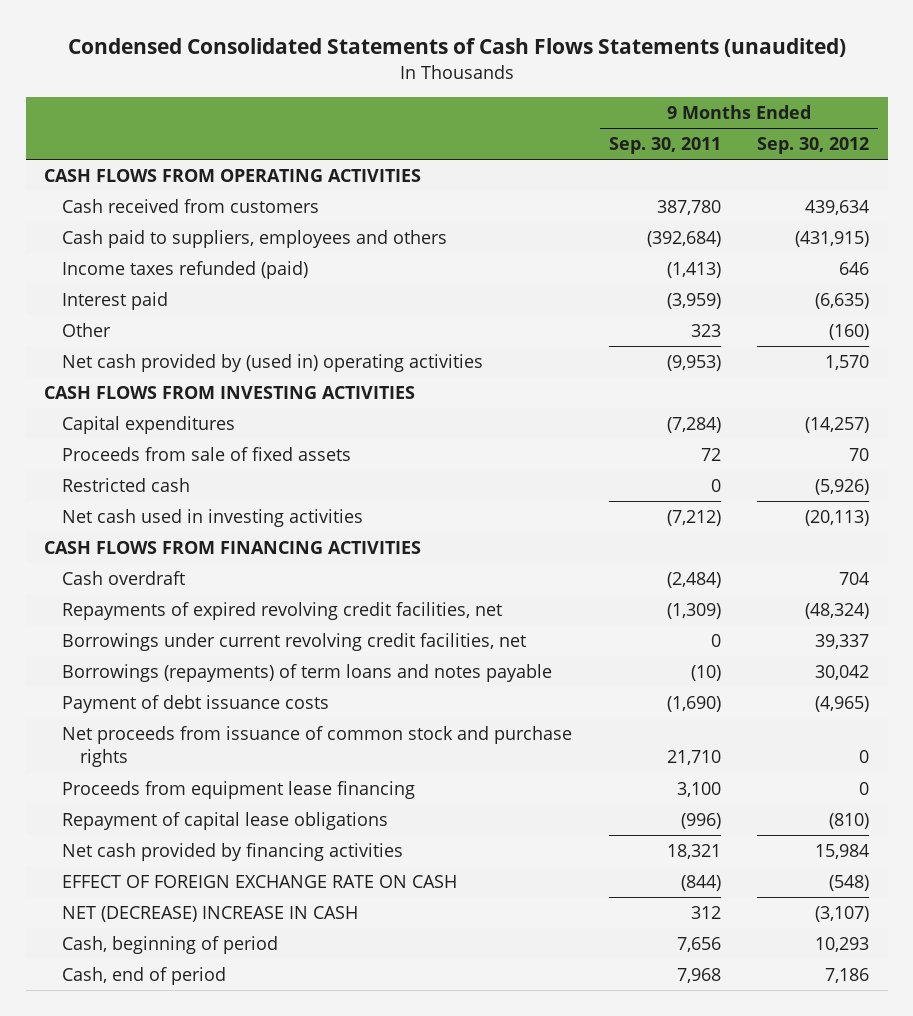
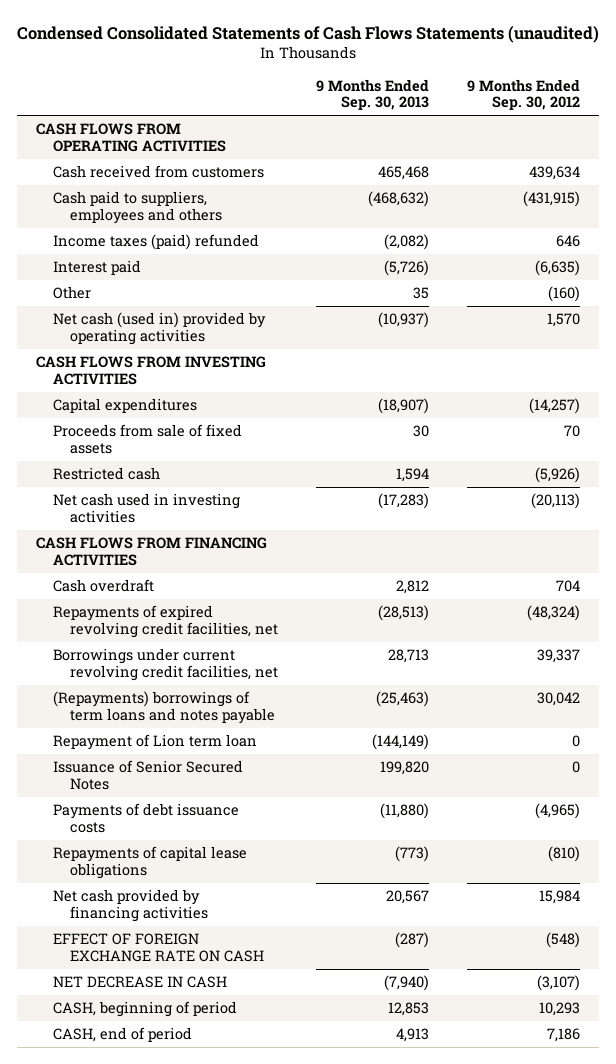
- | 9 Months Ended Sep. 30, 2011 | 9 Months Ended Sep. 30, 2012
+ | 9 Months Ended Sep. 30, 2013 | 9 Months Ended Sep. 30, 2012
- Income taxes refunded (paid) | (1,413) | 646
+ Income taxes (paid) refunded | (2,082) | 646
- Net cash provided by (used in) operating activities | (9,953) | 1,570
+ Net cash (used in) provided by operating activities | (10,937) | 1,570
- Borrowings (repayments) of term loans and notes payable | (10) | 30,042
- Payment of debt issuance costs | (1,690) | (4,965)
- Net proceeds from issuance of common stock and purchase rights | 21,710 | 0
- Proceeds from equipment lease financing | 3,100 | 0
- Repayment of capital lease obligations | (996) | (810)
+ (Repayments) borrowings of term loans and notes payable | (25,463) | 30,042
+ Repayment of Lion term loan | (144,149) | 0
+ Issuance of Senior Secured Notes | 199,820 | 0
+ Payments of debt issuance costs | (11,880) | (4,965)
+ Repayments of capital lease obligations | (773) | (810)
- NET (DECREASE) INCREASE IN CASH | 312 | (3,107)
- Cash, beginning of period | 7,656 | 10,293
- Cash, end of period | 7,968 | 7,186
+ NET DECREASE IN CASH | (7,940) | (3,107)
+ CASH, beginning of period | 12,853 | 10,293
+ CASH, end of period | 4,913 | 7,186

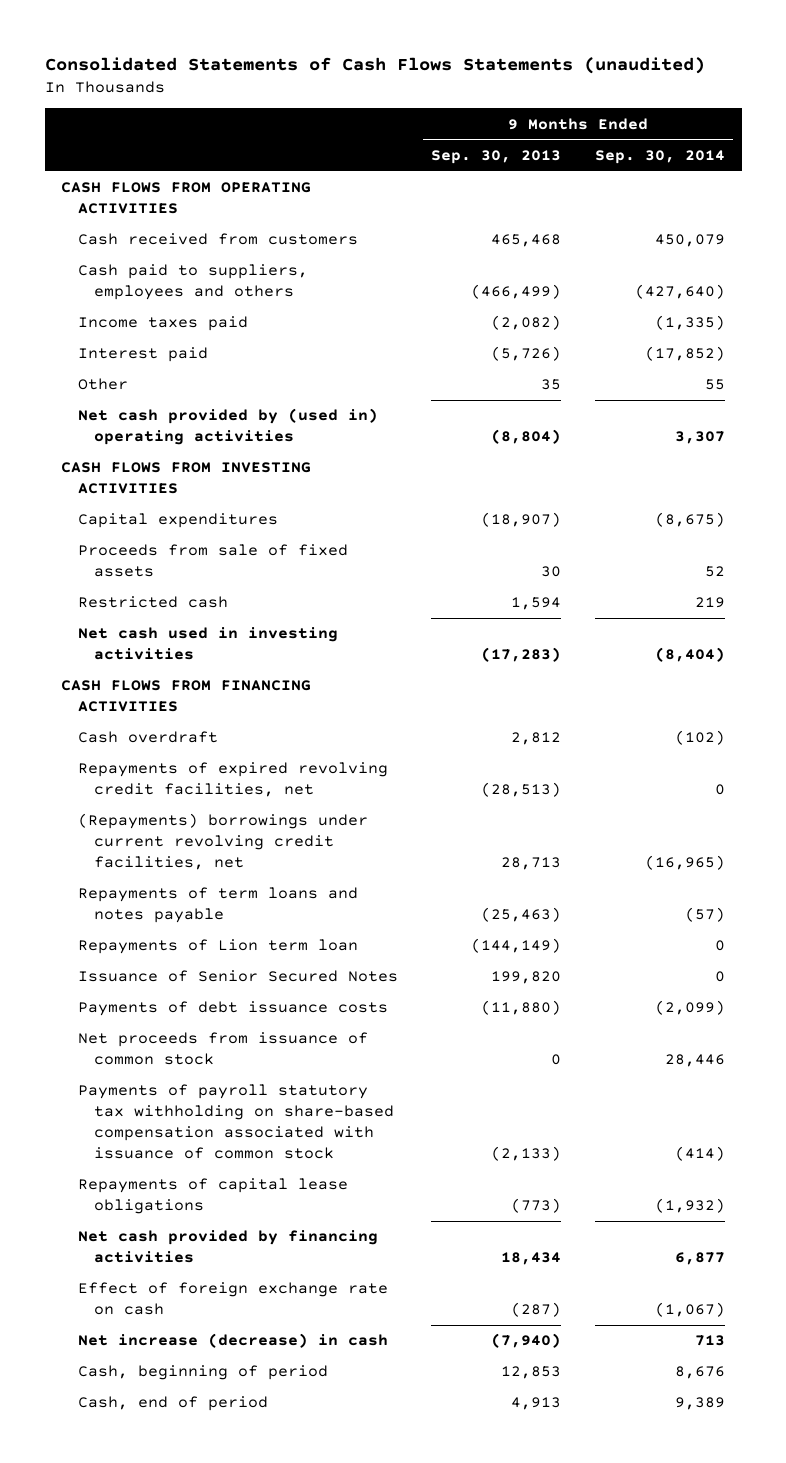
- Condensed Consolidated Statements of Cash Flows Statements (unaudited)
+ Consolidated Statements of Cash Flows Statements (unaudited)
- | 9 Months Ended Sep. 30, 2013 | 9 Months Ended Sep. 30, 2012
+ | 9 Months Ended Sep. 30, 2013 | 9 Months Ended Sep. 30, 2014
- Cash paid to suppliers, employees and others | (468,632) | (431,915)
- Income taxes (paid) refunded | (2,082) | 646
+ Cash paid to suppliers, employees and others | (466,499) | (427,640)
+ Income taxes paid | (2,082) | (1,335)
- Net cash (used in) provided by operating activities | (10,937) | 1,570
+ Net cash provided by (used in) operating activities | (8,804) | 3,307
- Borrowings under current revolving credit facilities, net | 28,713 | 39,337
- (Repayments) borrowings of term loans and notes payable | (25,463) | 30,042
- Repayment of Lion term loan | (144,149) | 0
+ (Repayments) borrowings under current revolving credit facilities, net | 28,713 | (16,965)
+ Repayments of term loans and notes payable | (25,463) | (57)
+ Repayments of Lion term loan | (144,149) | 0
+ Net proceeds from issuance of common stock | 0 | 28,446
+ Payments of payroll statutory tax withholding on share-based compensation associated with issuance of common stock | (2,133) | (414)
- Net cash provided by financing activities | 20,567 | 15,984
- EFFECT OF FOREIGN EXCHANGE RATE ON CASH | (287) | (548)
- NET DECREASE IN CASH | (7,940) | (3,107)
- CASH, beginning of period | 12,853 | 10,293
- CASH, end of period | 4,913 | 7,186
+ Net cash provided by financing activities | 18,434 | 6,877
+ Effect of foreign exchange rate on cash | (287) | (1,067)
+ Net increase (decrease) in cash | (7,940) | 713
+ Cash, beginning of period | 12,853 | 8,676
+ Cash, end of period | 4,913 | 9,389

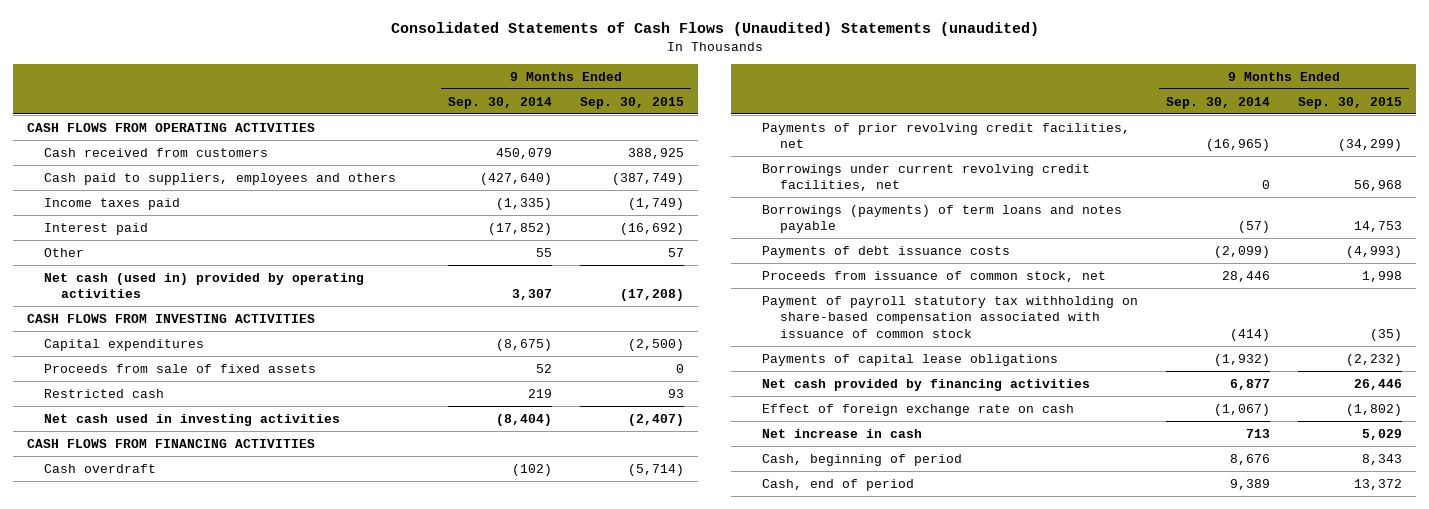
- Consolidated Statements of Cash Flows Statements (unaudited)
+ Consolidated Statements of Cash Flows (Unaudited) Statements (unaudited)
- | 9 Months Ended Sep. 30, 2013 | 9 Months Ended Sep. 30, 2014
+ | 9 Months Ended Sep. 30, 2014 | 9 Months Ended Sep. 30, 2015
- Net cash provided by (used in) operating activities | (8,804) | 3,307
+ Net cash (used in) provided by operating activities | 3,307 | (17,208)
- Repayments of expired revolving credit facilities, net | (28,513) | 0
- (Repayments) borrowings under current revolving credit facilities, net | 28,713 | (16,965)
- Repayments of term loans and notes payable | (25,463) | (57)
- Repayments of Lion term loan | (144,149) | 0
- Issuance of Senior Secured Notes | 199,820 | 0
+ Payments of prior revolving credit facilities, net | (16,965) | (34,299)
+ Borrowings under current revolving credit facilities, net | 0 | 56,968
+ Borrowings (payments) of term loans and notes payable | (57) | 14,753
- Net proceeds from issuance of common stock | 0 | 28,446
- Payments of payroll statutory tax withholding on share-based compensation associated with issuance of common stock | (2,133) | (414)
- Repayments of capital lease obligations | (773) | (1,932)
+ Proceeds from issuance of common stock, net | 28,446 | 1,998
+ Payment of payroll statutory tax withholding on share-based compensation associated with issuance of common stock | (414) | (35)
+ Payments of capital lease obligations | (1,932) | (2,232)
- Net increase (decrease) in cash | (7,940) | 713
+ Net increase in cash | 713 | 5,029

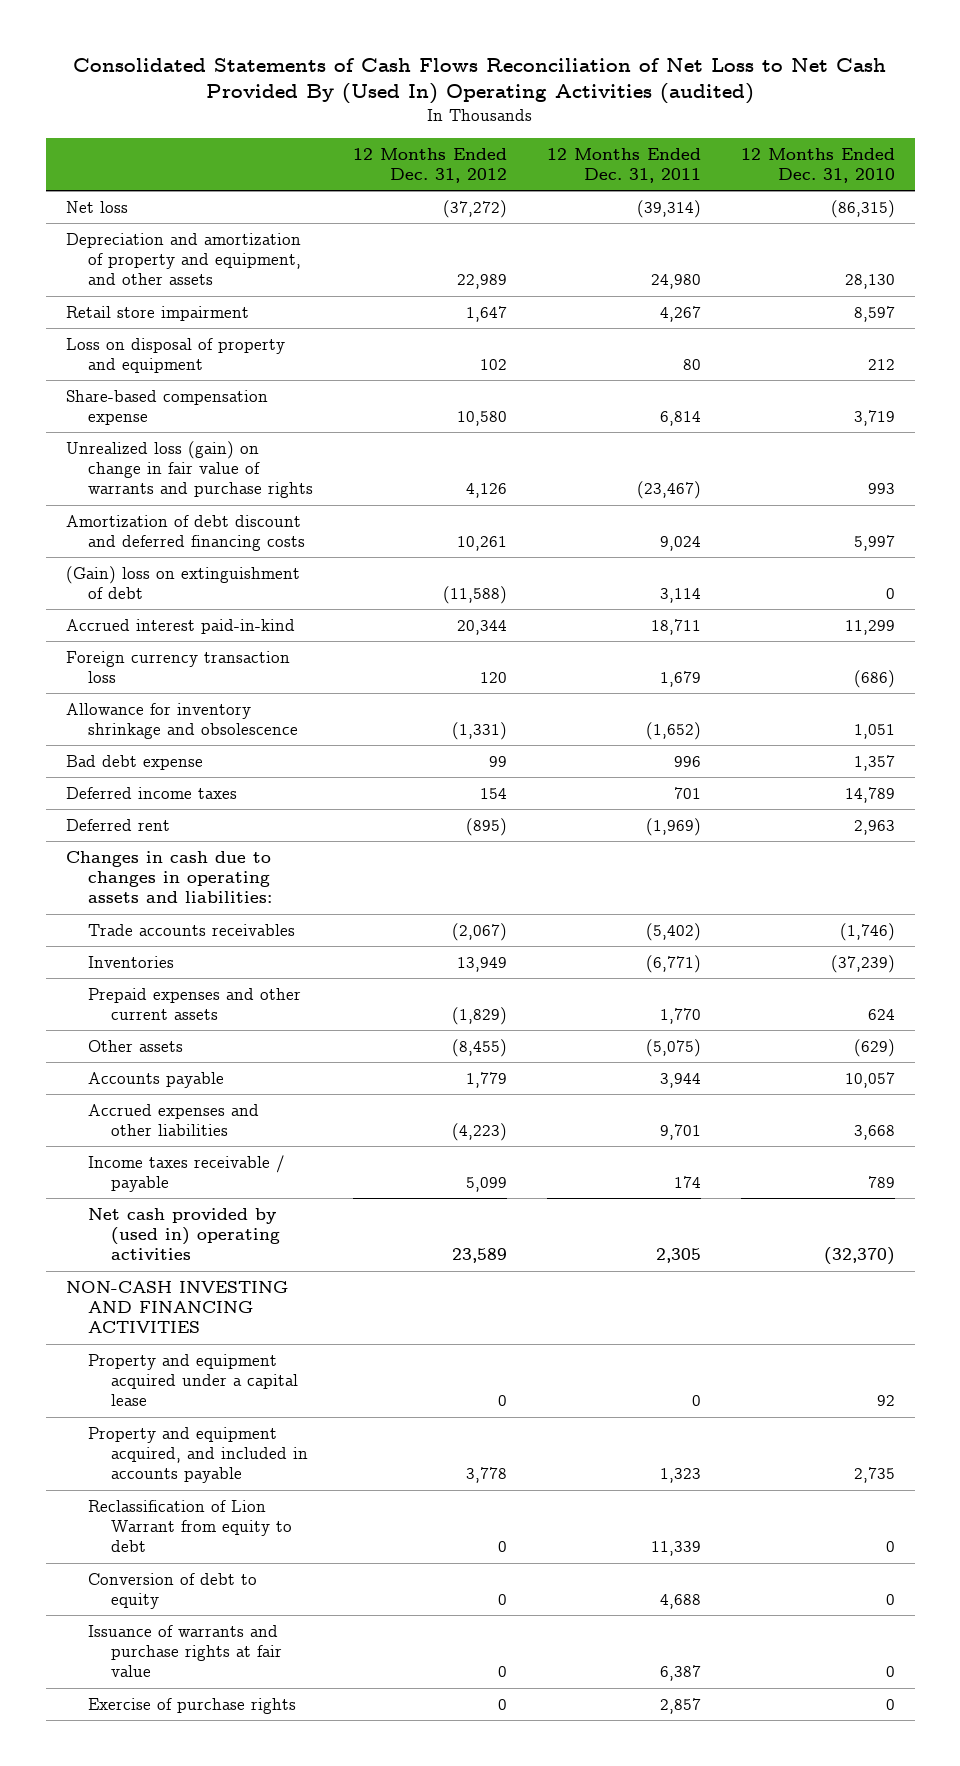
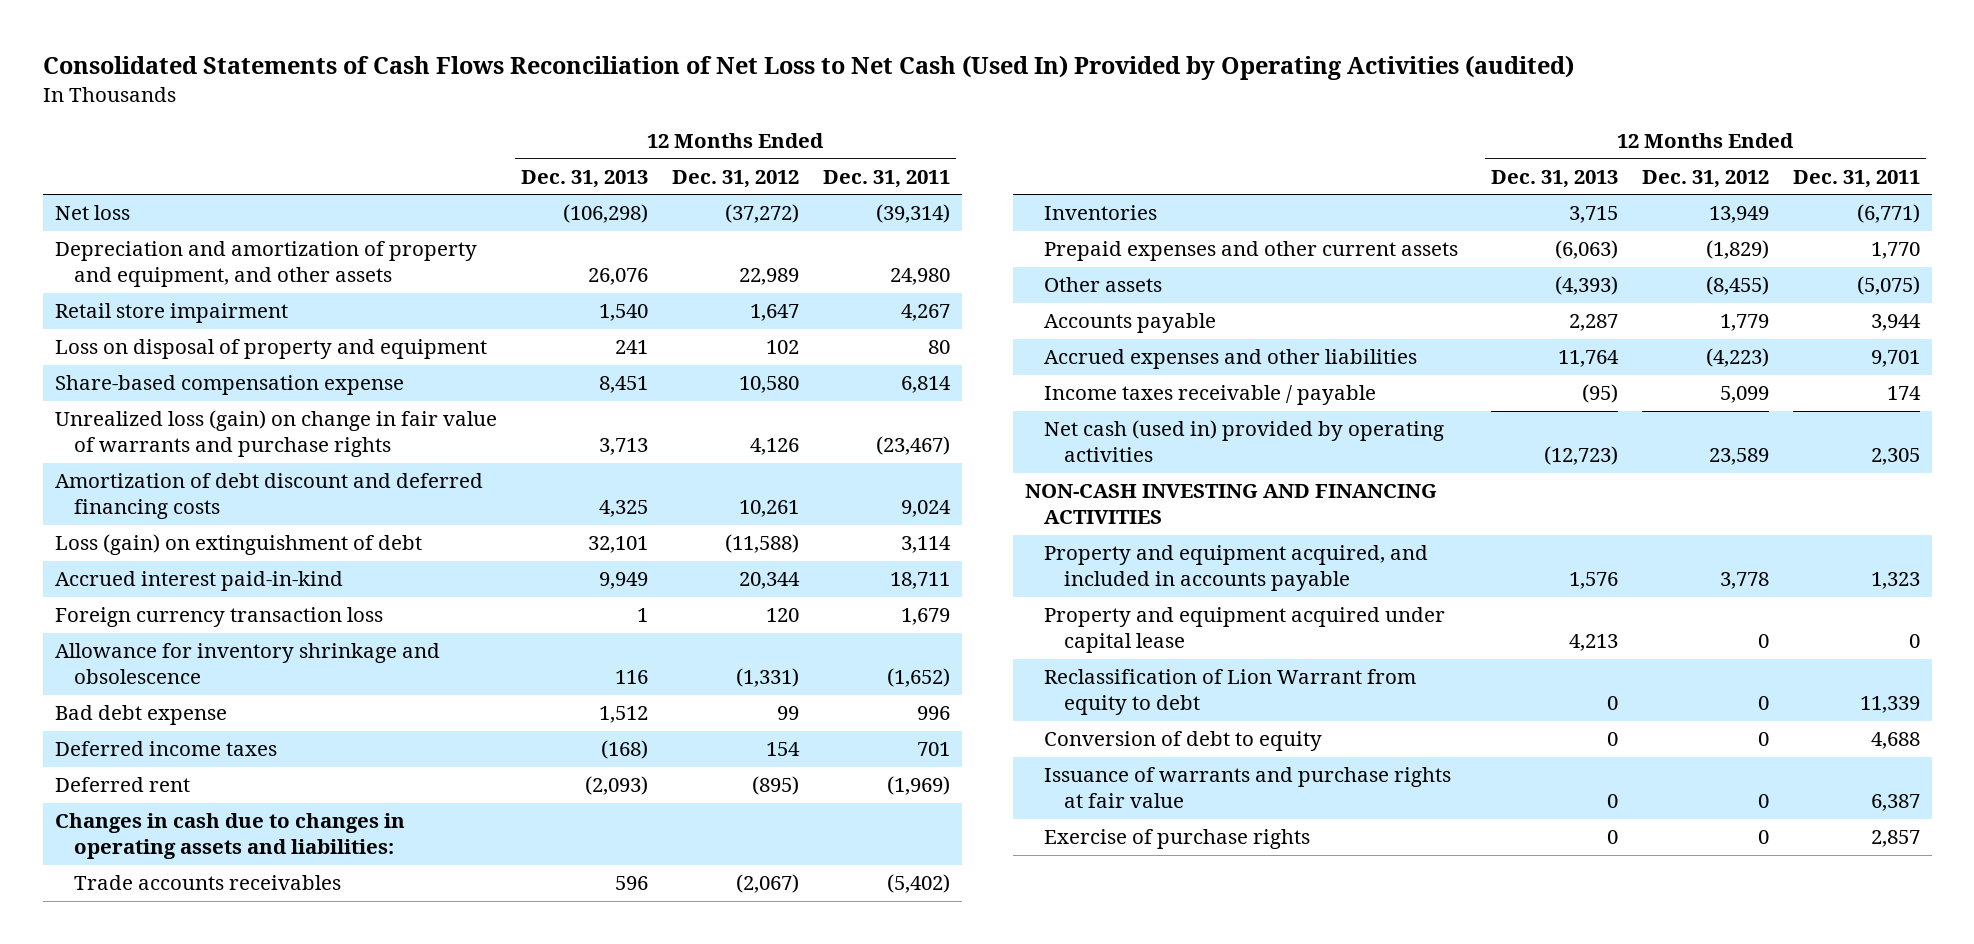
- Consolidated Statements of Cash Flows Reconciliation of Net Loss to Net Cash Provided By (Used In) Operating Activities (audited)
+ Consolidated Statements of Cash Flows Reconciliation of Net Loss to Net Cash (Used In) Provided by Operating Activities (audited)
- | 12 Months Ended Dec. 31, 2012 | 12 Months Ended Dec. 31, 2011 | 12 Months Ended Dec. 31, 2010
+ | 12 Months Ended Dec. 31, 2013 | 12 Months Ended Dec. 31, 2012 | 12 Months Ended Dec. 31, 2011
- (Gain) loss on extinguishment of debt | (11,588) | 3,114 | 0
+ Loss (gain) on extinguishment of debt | 32,101 | (11,588) | 3,114
- Net cash provided by (used in) operating activities | 23,589 | 2,305 | (32,370)
+ Net cash (used in) provided by operating activities | (12,723) | 23,589 | 2,305
- Property and equipment acquired under a capital lease | 0 | 0 | 92
+ Property and equipment acquired under capital lease | 4,213 | 0 | 0

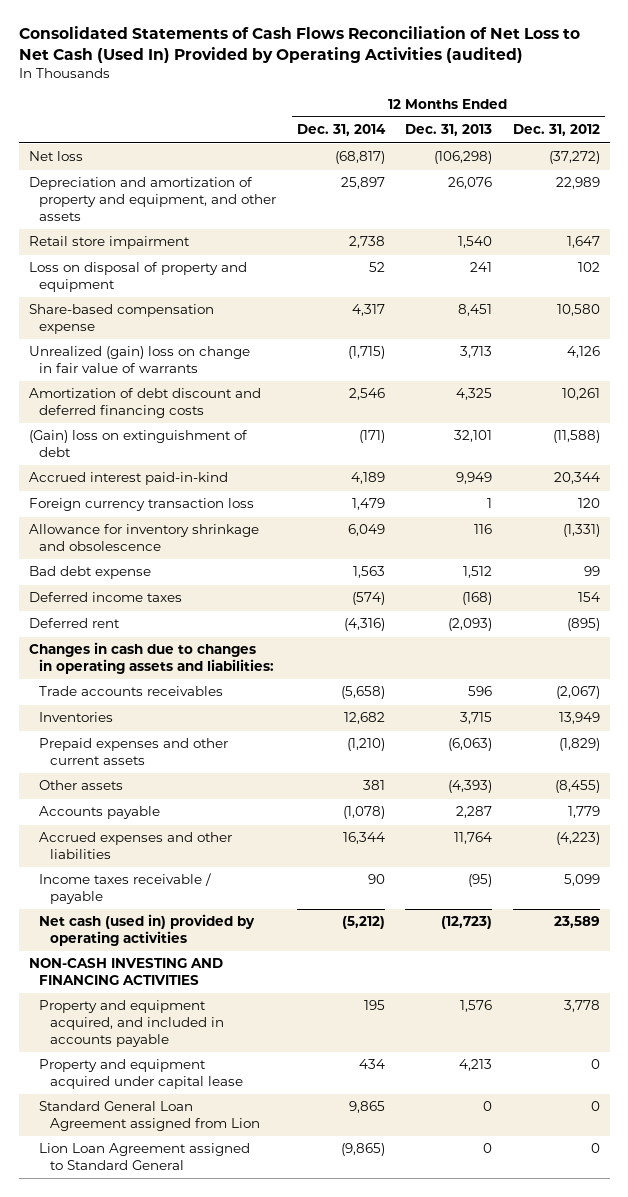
- | 12 Months Ended Dec. 31, 2013 | 12 Months Ended Dec. 31, 2012 | 12 Months Ended Dec. 31, 2011
+ | 12 Months Ended Dec. 31, 2014 | 12 Months Ended Dec. 31, 2013 | 12 Months Ended Dec. 31, 2012
- Unrealized loss (gain) on change in fair value of warrants and purchase rights | 3,713 | 4,126 | (23,467)
+ Unrealized (gain) loss on change in fair value of warrants | (1,715) | 3,713 | 4,126
- Loss (gain) on extinguishment of debt | 32,101 | (11,588) | 3,114
+ (Gain) loss on extinguishment of debt | (171) | 32,101 | (11,588)
- Reclassification of Lion Warrant from equity to debt | 0 | 0 | 11,339
- Conversion of debt to equity | 0 | 0 | 4,688
- Issuance of warrants and purchase rights at fair value | 0 | 0 | 6,387
- Exercise of purchase rights | 0 | 0 | 2,857
+ Standard General Loan Agreement assigned from Lion | 9,865 | 0 | 0
+ Lion Loan Agreement assigned to Standard General | (9,865) | 0 | 0

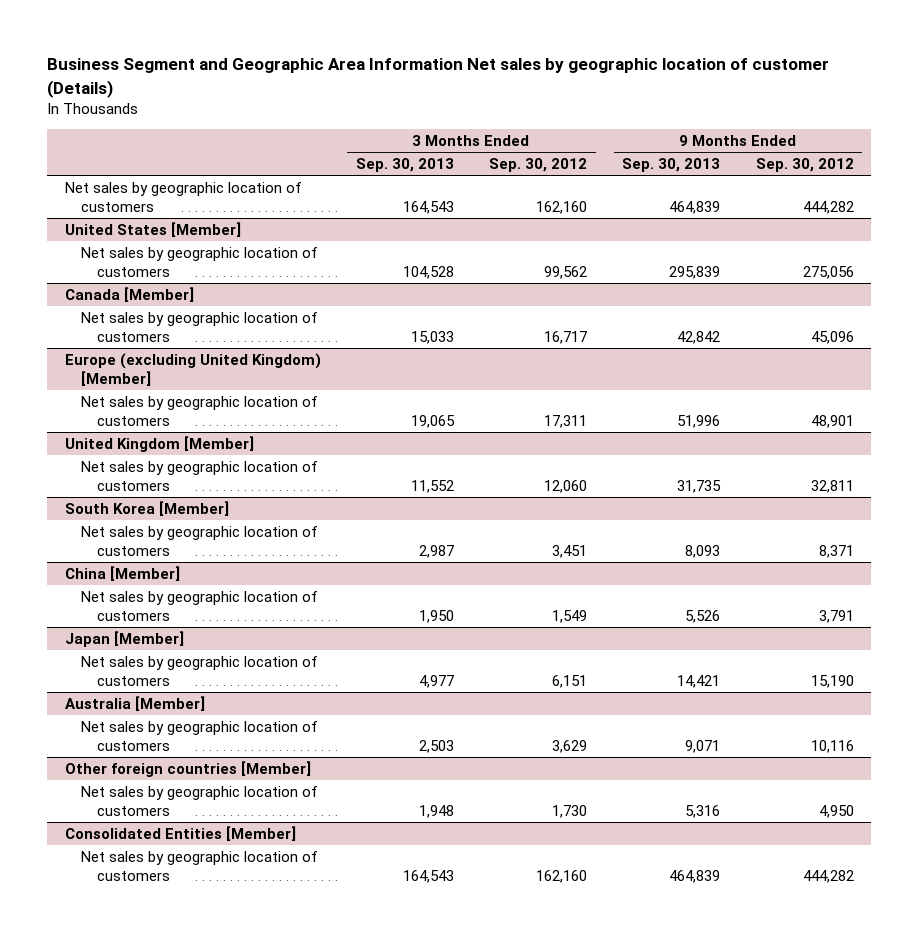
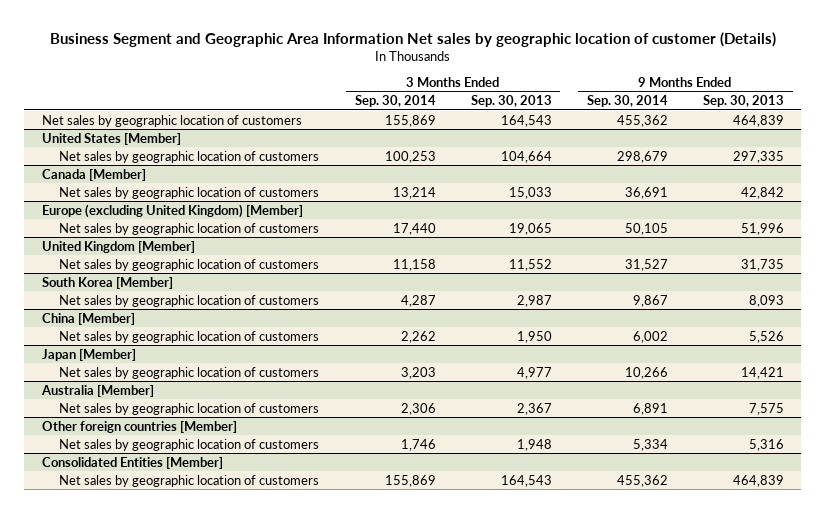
- | 3 Months Ended Sep. 30, 2013 | 3 Months Ended Sep. 30, 2012 | 9 Months Ended Sep. 30, 2013 | 9 Months Ended Sep. 30, 2012
+ | 3 Months Ended Sep. 30, 2014 | 3 Months Ended Sep. 30, 2013 | 9 Months Ended Sep. 30, 2014 | 9 Months Ended Sep. 30, 2013
@ United States [Member]
- Net sales by geographic location of customers | 104,528 | 99,562 | 295,839 | 275,056
+ Net sales by geographic location of customers | 100,253 | 104,664 | 298,679 | 297,335
@ Australia [Member]
- Net sales by geographic location of customers | 2,503 | 3,629 | 9,071 | 10,116
+ Net sales by geographic location of customers | 2,306 | 2,367 | 6,891 | 7,575

